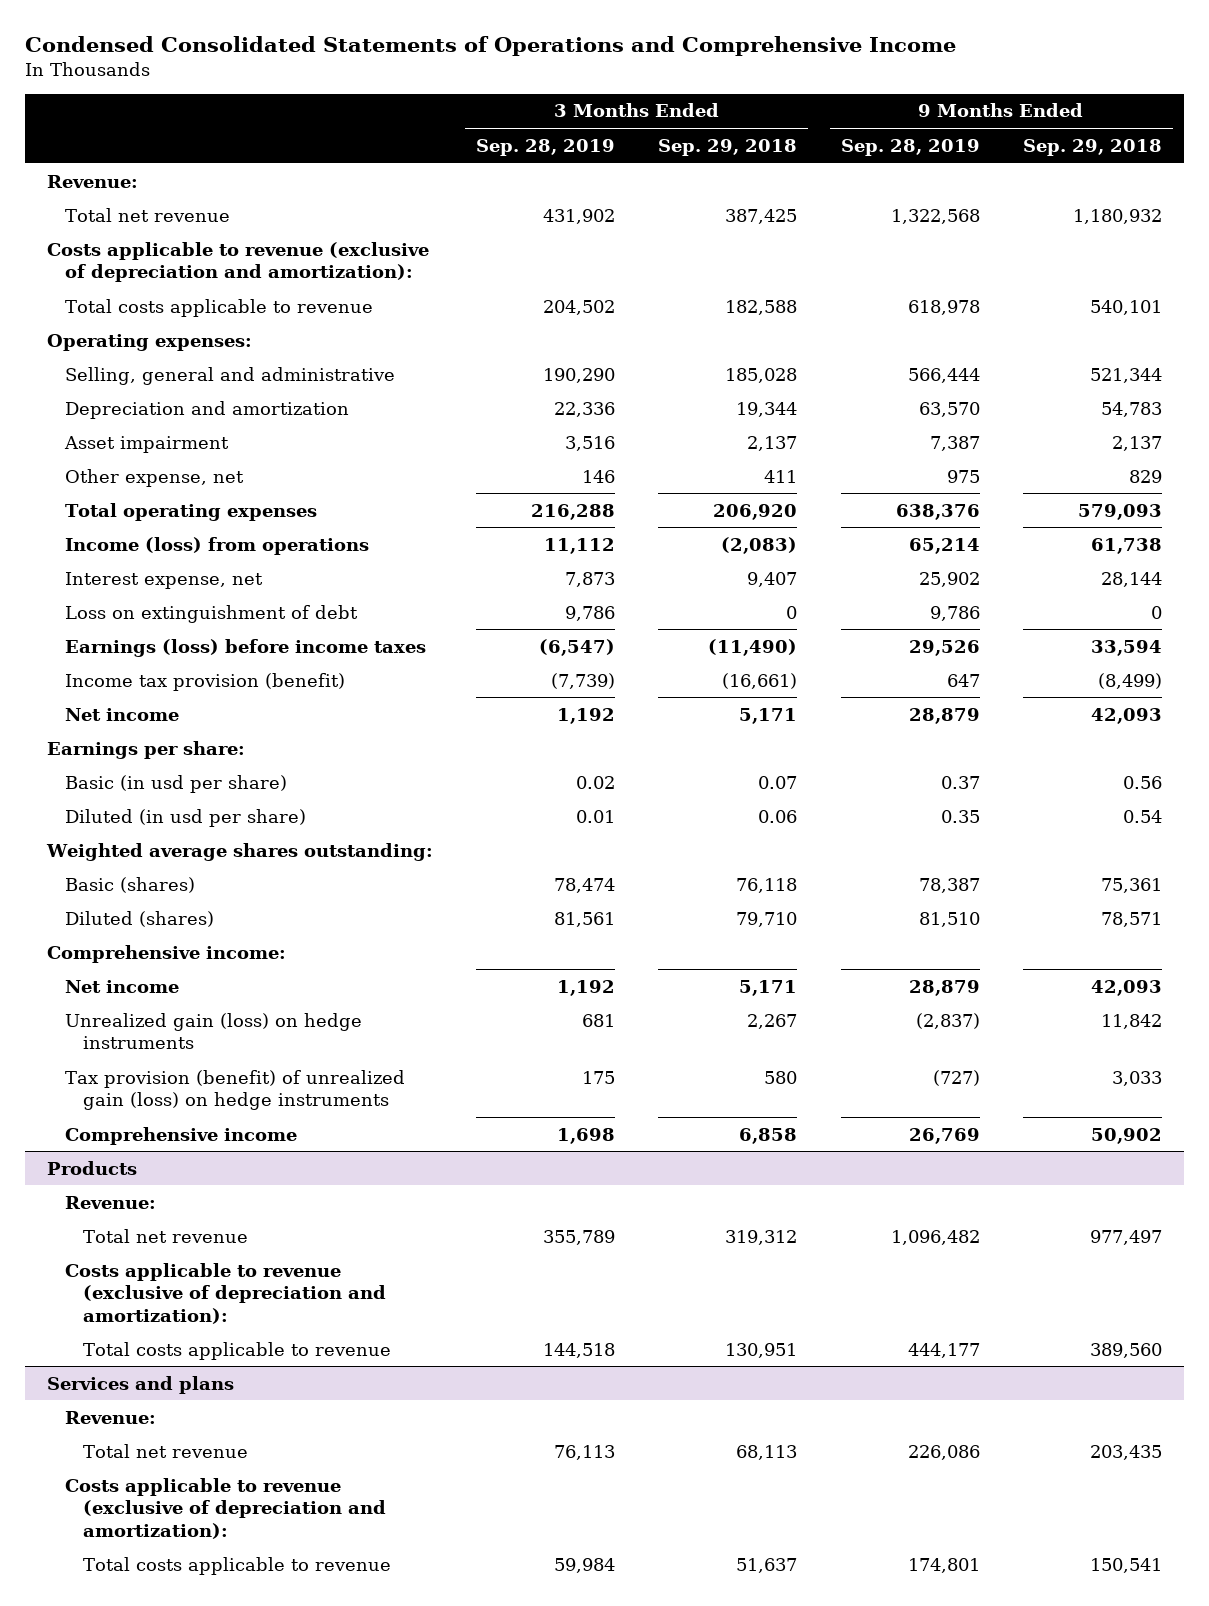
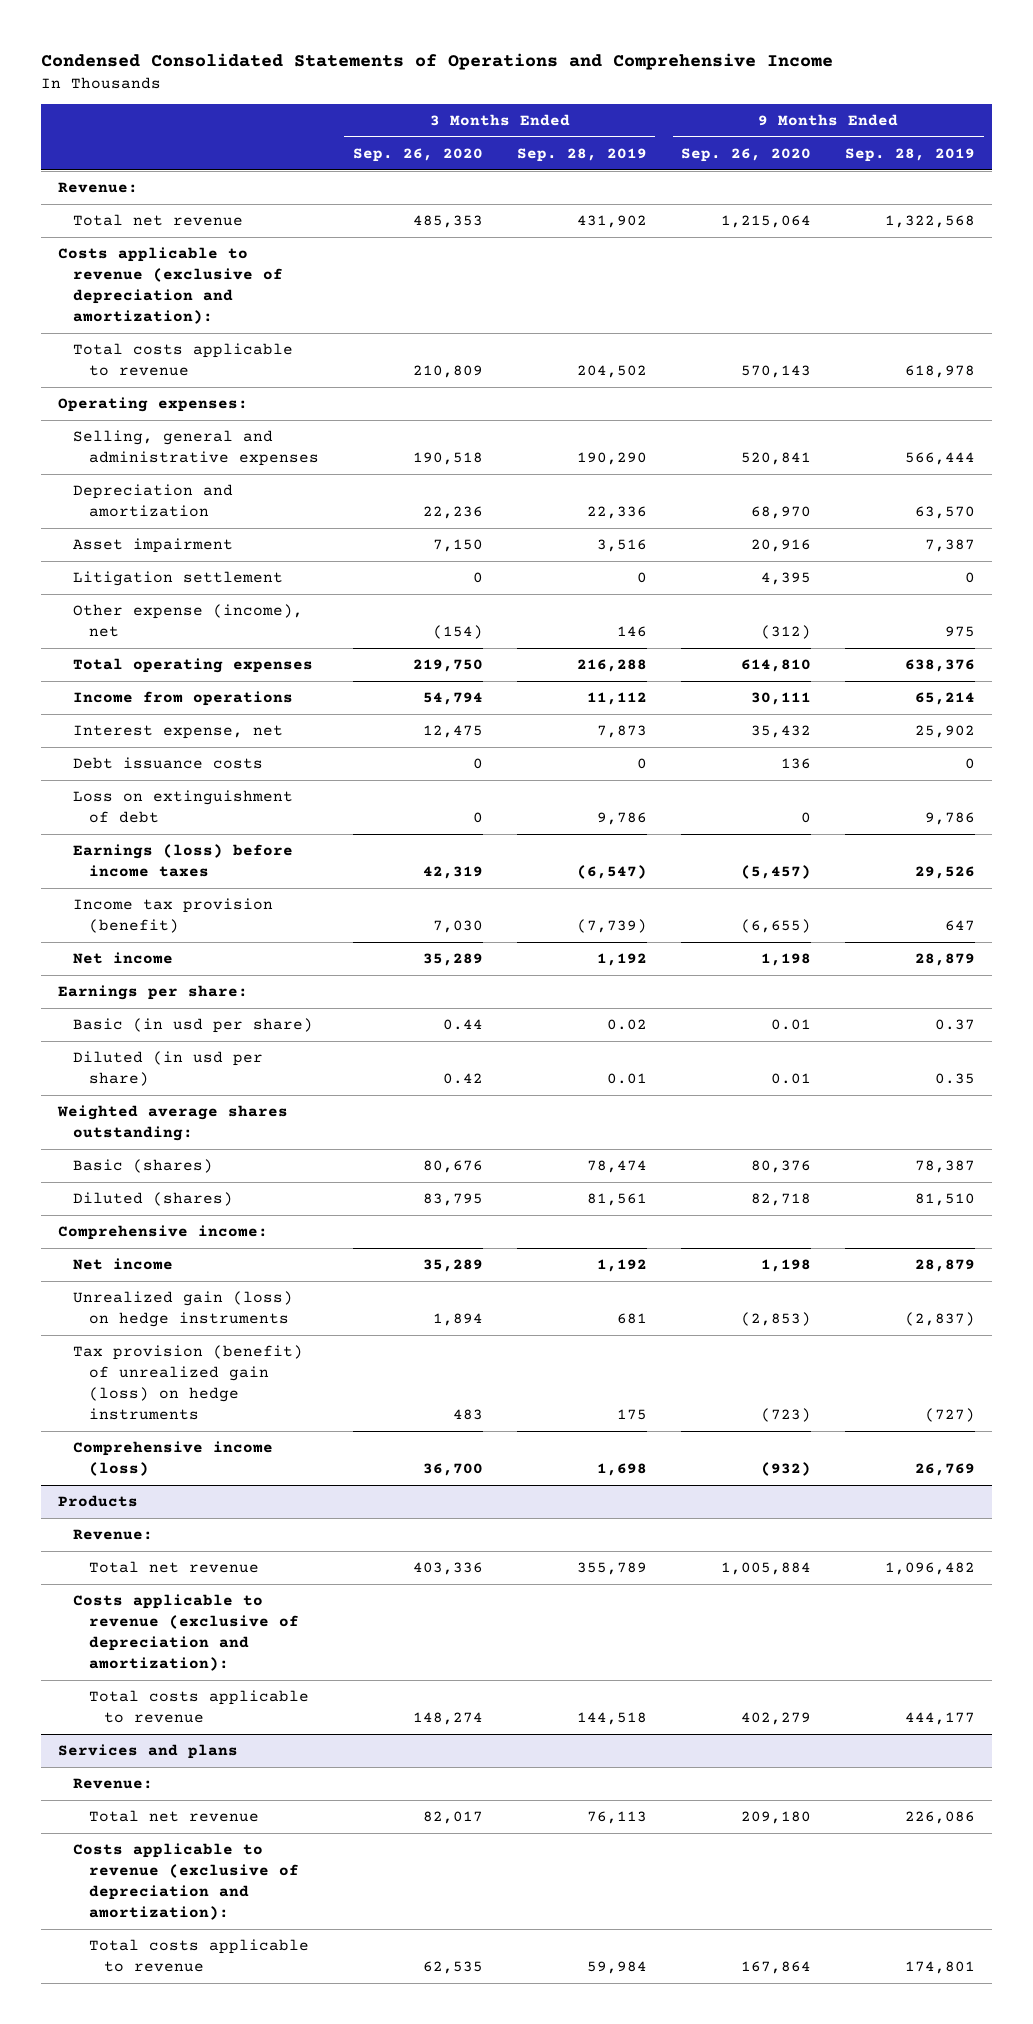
- | 3 Months Ended Sep. 28, 2019 | 3 Months Ended Sep. 29, 2018 | 9 Months Ended Sep. 28, 2019 | 9 Months Ended Sep. 29, 2018
+ | 3 Months Ended Sep. 26, 2020 | 3 Months Ended Sep. 28, 2019 | 9 Months Ended Sep. 26, 2020 | 9 Months Ended Sep. 28, 2019
- Selling, general and administrative | 190,290 | 185,028 | 566,444 | 521,344
+ Selling, general and administrative expenses | 190,518 | 190,290 | 520,841 | 566,444
- Other expense, net | 146 | 411 | 975 | 829
+ Litigation settlement | 0 | 0 | 4,395 | 0
+ Other expense (income), net | (154) | 146 | (312) | 975
- Income (loss) from operations | 11,112 | (2,083) | 65,214 | 61,738
+ Income from operations | 54,794 | 11,112 | 30,111 | 65,214
+ Debt issuance costs | 0 | 0 | 136 | 0
- Comprehensive income | 1,698 | 6,858 | 26,769 | 50,902
+ Comprehensive income (loss) | 36,700 | 1,698 | (932) | 26,769

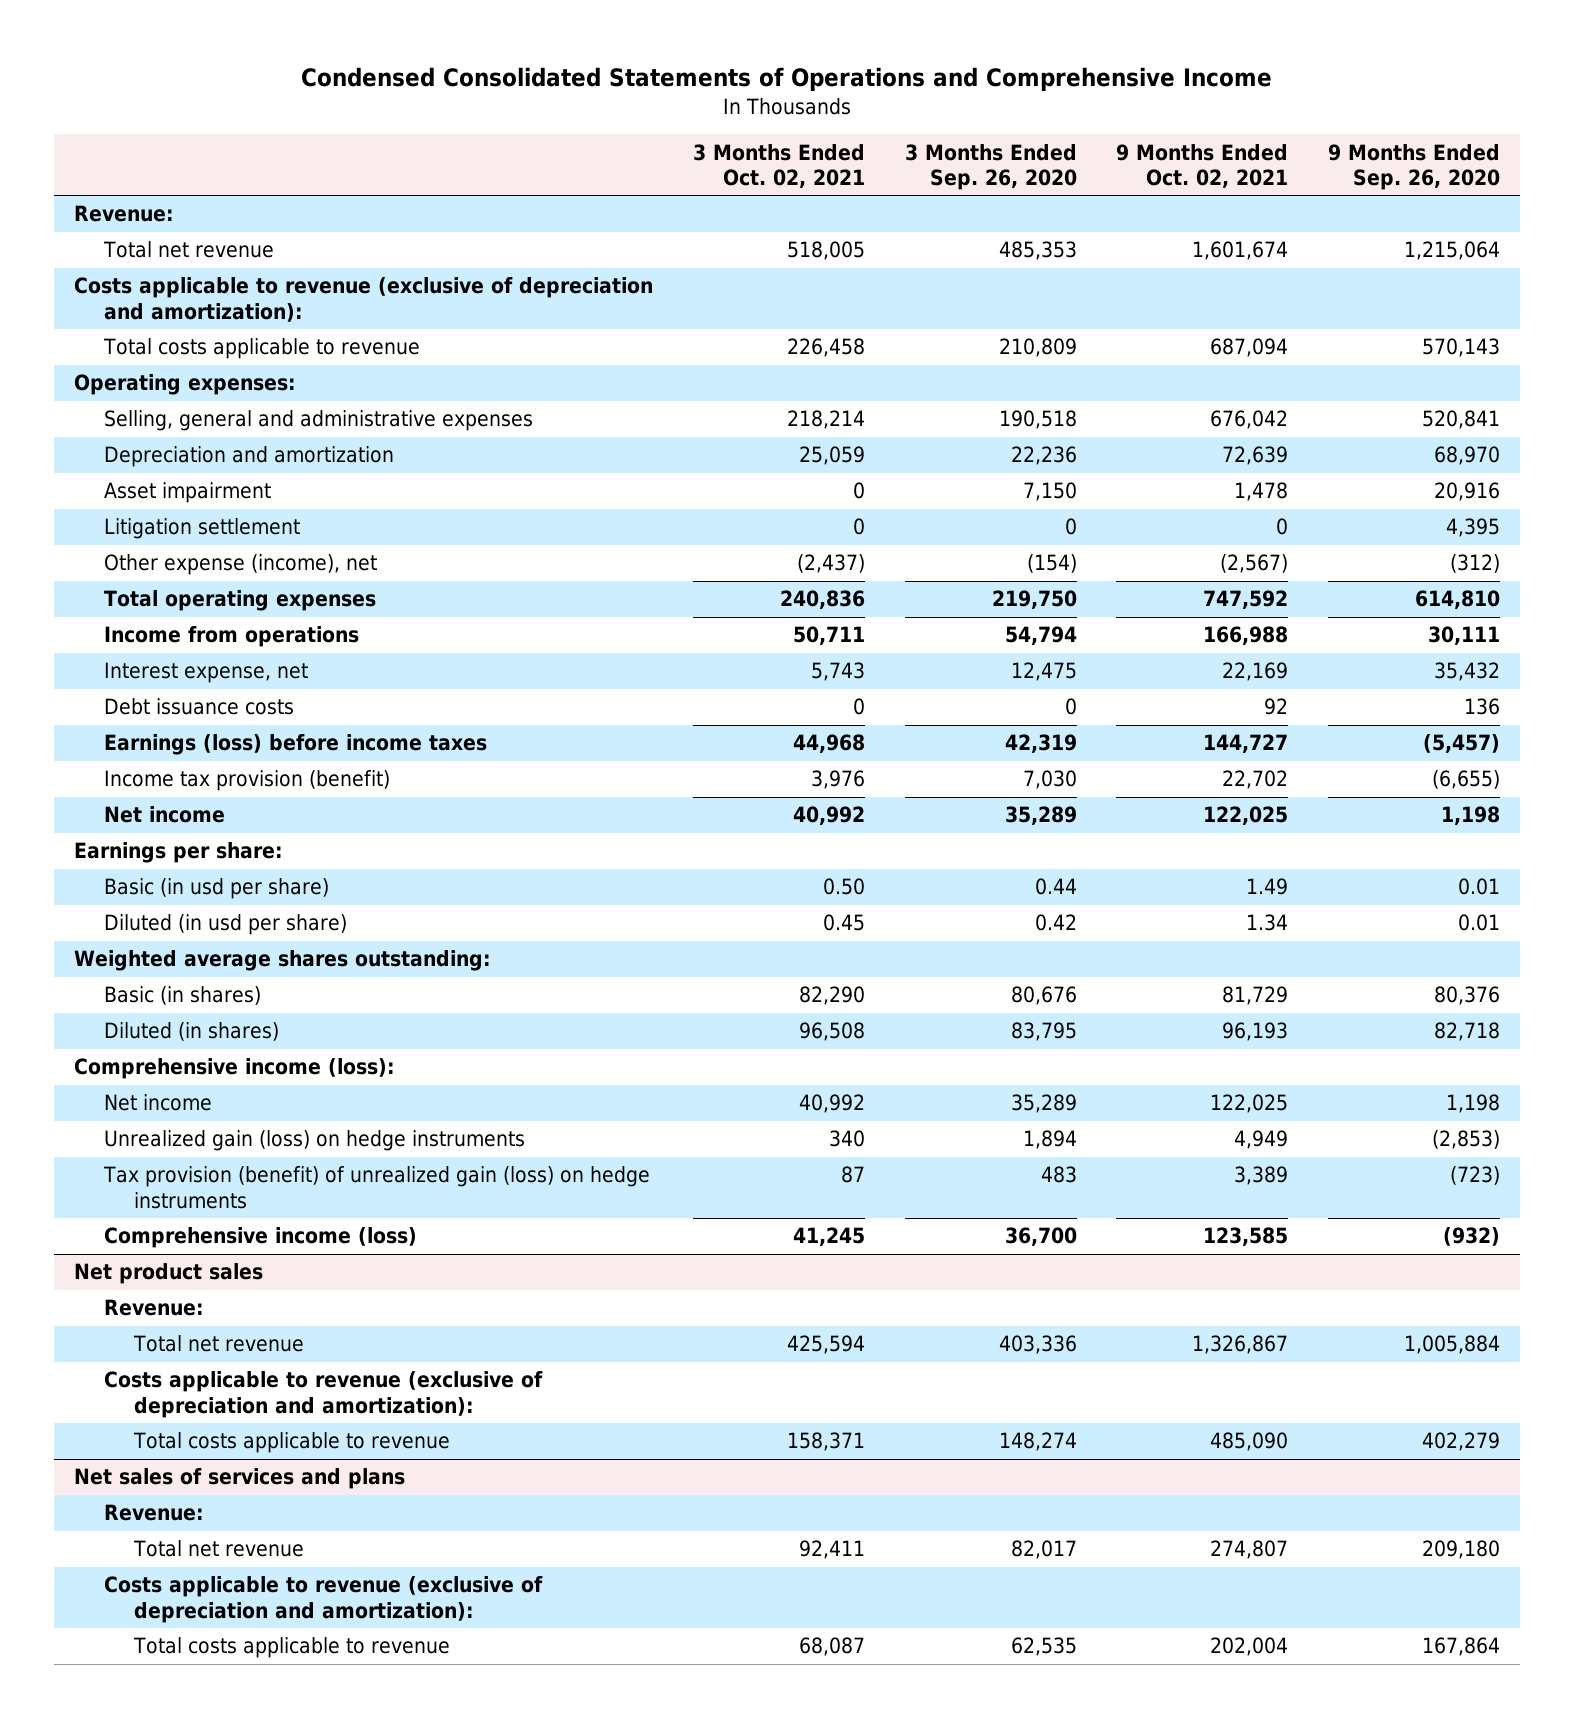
- | 3 Months Ended Sep. 26, 2020 | 3 Months Ended Sep. 28, 2019 | 9 Months Ended Sep. 26, 2020 | 9 Months Ended Sep. 28, 2019
+ | 3 Months Ended Oct. 02, 2021 | 3 Months Ended Sep. 26, 2020 | 9 Months Ended Oct. 02, 2021 | 9 Months Ended Sep. 26, 2020
- Loss on extinguishment of debt | 0 | 9,786 | 0 | 9,786
- Basic (shares) | 80,676 | 78,474 | 80,376 | 78,387
- Diluted (shares) | 83,795 | 81,561 | 82,718 | 81,510
- Comprehensive income:
+ Basic (in shares) | 82,290 | 80,676 | 81,729 | 80,376
+ Diluted (in shares) | 96,508 | 83,795 | 96,193 | 82,718
+ Comprehensive income (loss):
- Products
+ Net product sales
- Services and plans
+ Net sales of services and plans

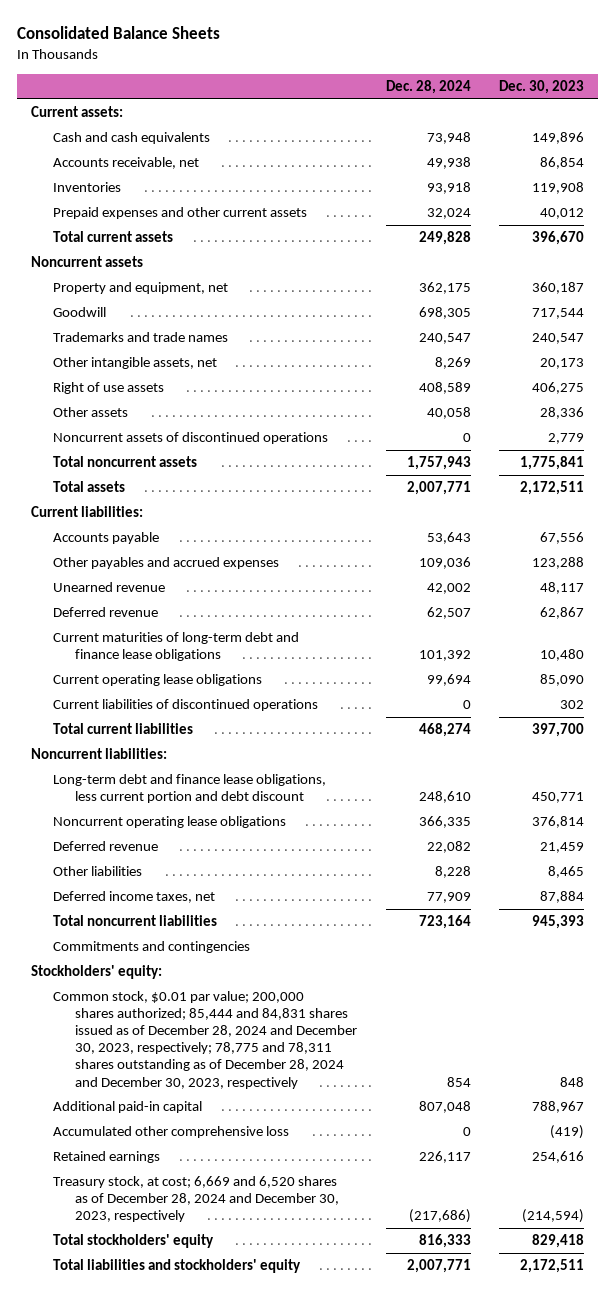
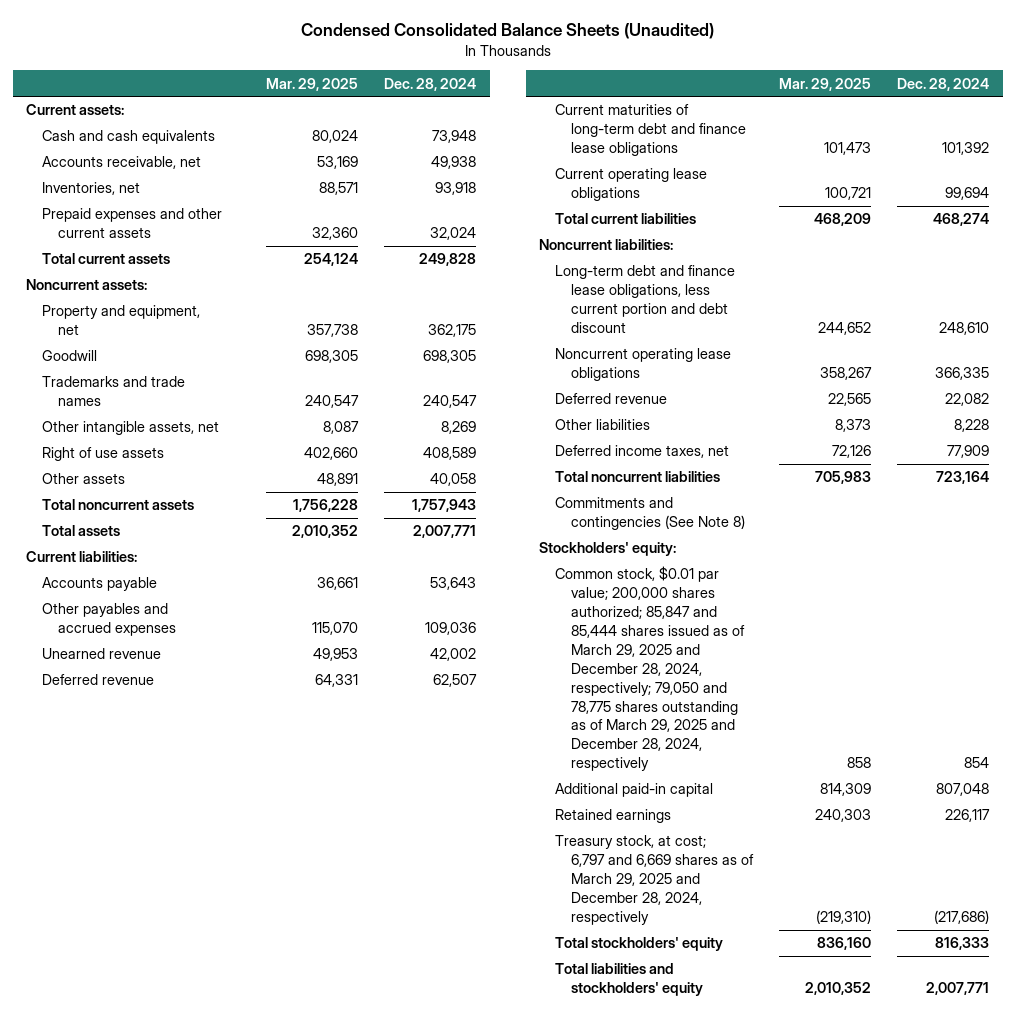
- Consolidated Balance Sheets
+ Condensed Consolidated Balance Sheets (Unaudited)
- | Dec. 28, 2024 | Dec. 30, 2023
+ | Mar. 29, 2025 | Dec. 28, 2024
- Inventories | 93,918 | 119,908
+ Inventories, net | 88,571 | 93,918
- Noncurrent assets
+ Noncurrent assets:
- Noncurrent assets of discontinued operations | 0 | 2,779
- Current liabilities of discontinued operations | 0 | 302
- Commitments and contingencies
+ Commitments and contingencies (See Note 8)
- Common stock, $0.01 par value; 200,000 shares authorized; 85,444 and 84,831 shares issued as of December 28, 2024 and December 30, 2023, respectively; 78,775 and 78,311 shares outstanding as of December 28, 2024 and December 30, 2023, respectively | 854 | 848
+ Common stock, $0.01 par value; 200,000 shares authorized; 85,847 and 85,444 shares issued as of March 29, 2025 and December 28, 2024, respectively; 79,050 and 78,775 shares outstanding as of March 29, 2025 and December 28, 2024, respectively | 858 | 854
- Accumulated other comprehensive loss | 0 | (419)
- Treasury stock, at cost; 6,669 and 6,520 shares as of December 28, 2024 and December 30, 2023, respectively | (217,686) | (214,594)
+ Treasury stock, at cost; 6,797 and 6,669 shares as of March 29, 2025 and December 28, 2024, respectively | (219,310) | (217,686)

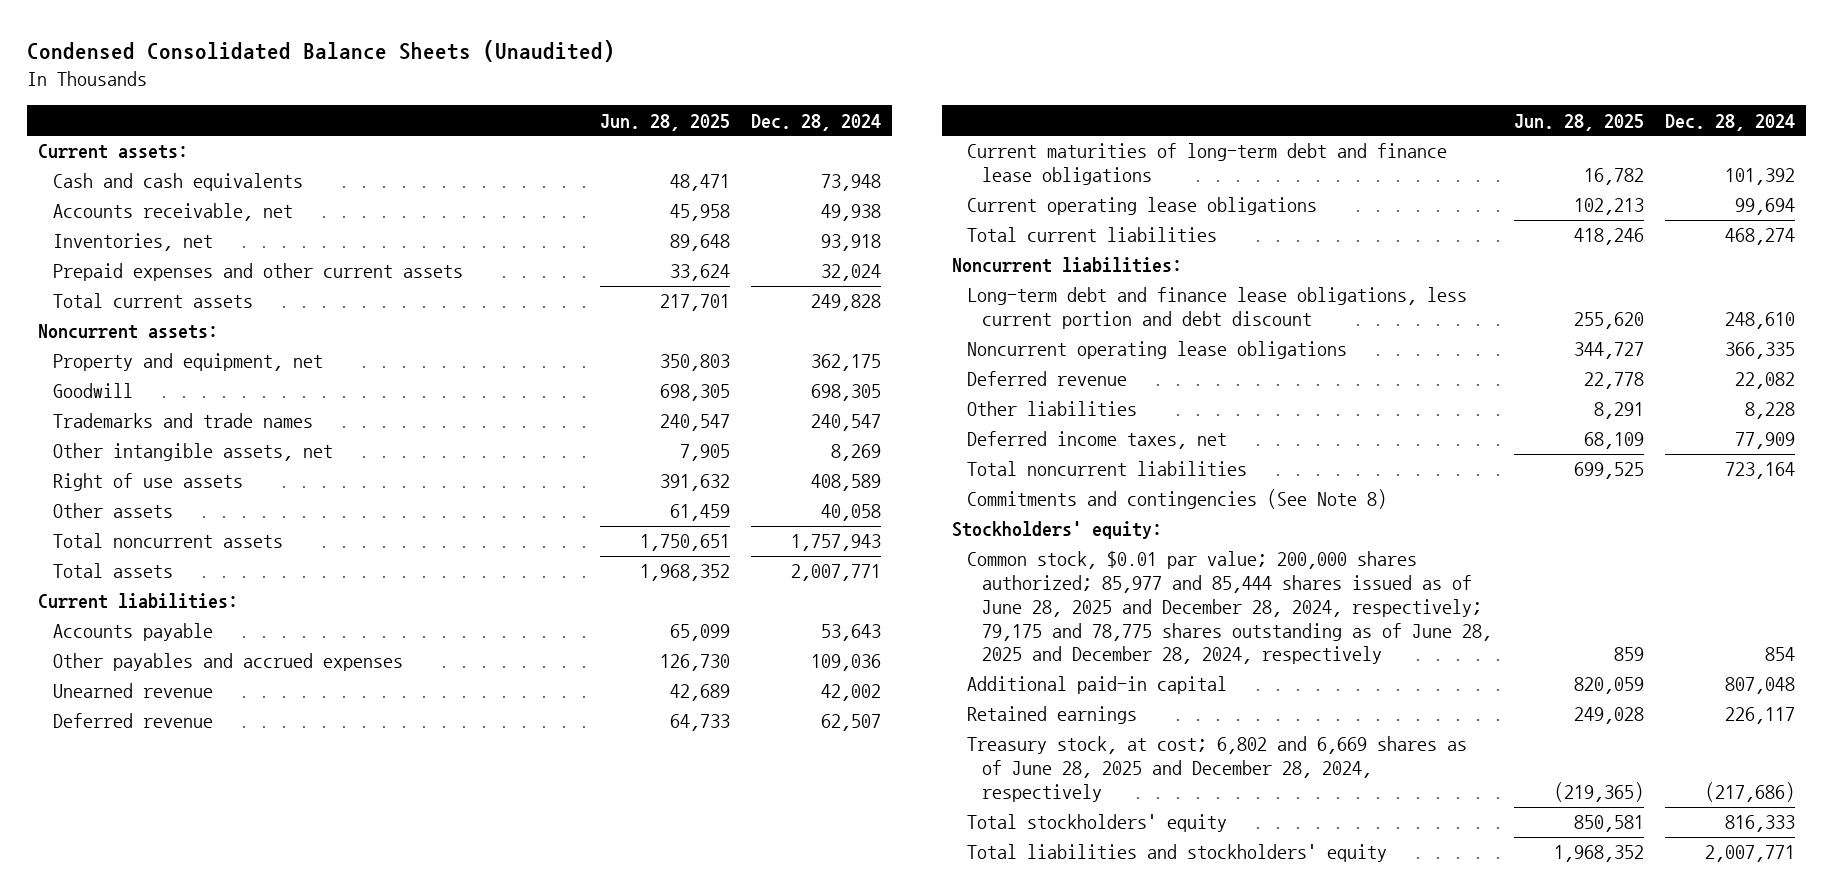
- | Mar. 29, 2025 | Dec. 28, 2024
+ | Jun. 28, 2025 | Dec. 28, 2024
- Common stock, $0.01 par value; 200,000 shares authorized; 85,847 and 85,444 shares issued as of March 29, 2025 and December 28, 2024, respectively; 79,050 and 78,775 shares outstanding as of March 29, 2025 and December 28, 2024, respectively | 858 | 854
+ Common stock, $0.01 par value; 200,000 shares authorized; 85,977 and 85,444 shares issued as of June 28, 2025 and December 28, 2024, respectively; 79,175 and 78,775 shares outstanding as of June 28, 2025 and December 28, 2024, respectively | 859 | 854
- Treasury stock, at cost; 6,797 and 6,669 shares as of March 29, 2025 and December 28, 2024, respectively | (219,310) | (217,686)
+ Treasury stock, at cost; 6,802 and 6,669 shares as of June 28, 2025 and December 28, 2024, respectively | (219,365) | (217,686)

